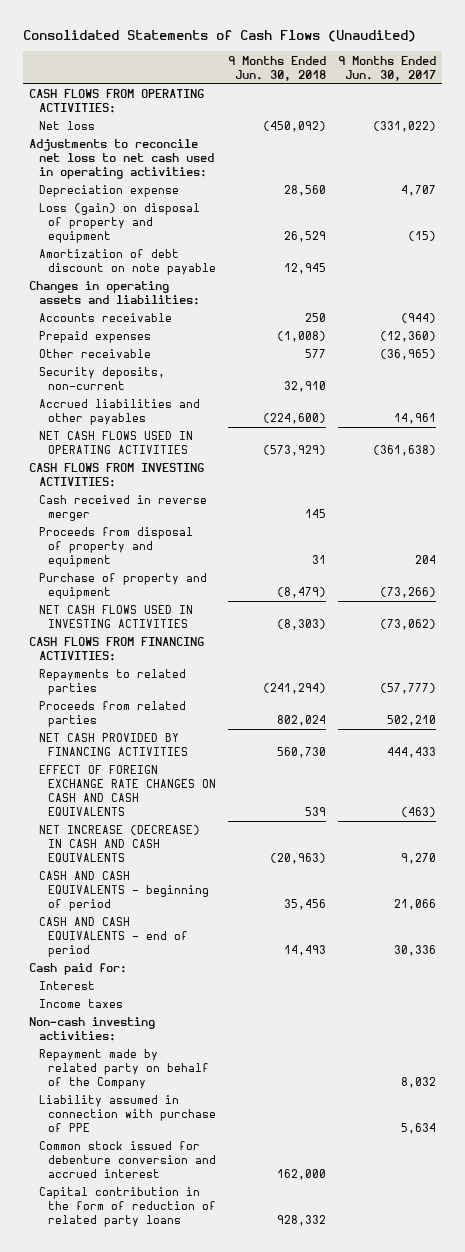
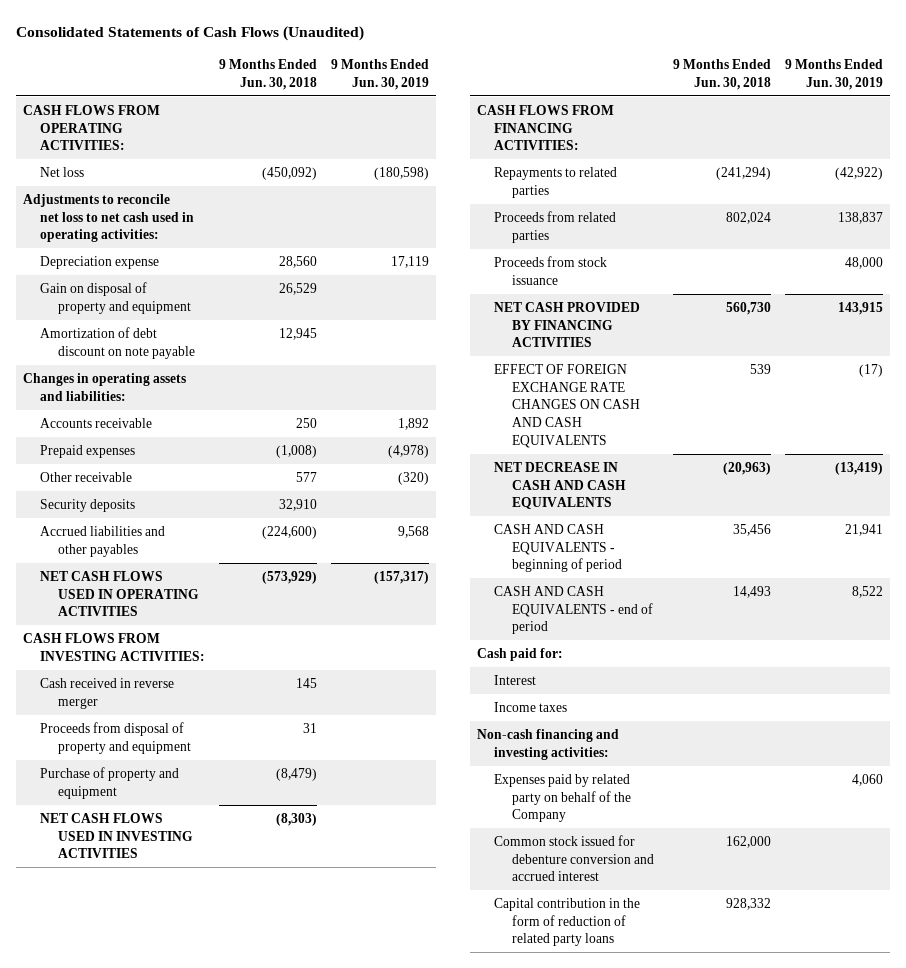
- | 9 Months Ended Jun. 30, 2018 | 9 Months Ended Jun. 30, 2017
+ | 9 Months Ended Jun. 30, 2018 | 9 Months Ended Jun. 30, 2019
- Loss (gain) on disposal of property and equipment | 26,529 | (15)
+ Gain on disposal of property and equipment | 26,529 |
- Security deposits, non-current | 32,910 |
+ Security deposits | 32,910 |
+ Proceeds from stock issuance | | 48,000
- NET INCREASE (DECREASE) IN CASH AND CASH EQUIVALENTS | (20,963) | 9,270
+ NET DECREASE IN CASH AND CASH EQUIVALENTS | (20,963) | (13,419)
- Non-cash investing activities:
- Repayment made by related party on behalf of the Company | | 8,032
- Liability assumed in connection with purchase of PPE | | 5,634
+ Non-cash financing and investing activities:
+ Expenses paid by related party on behalf of the Company | | 4,060

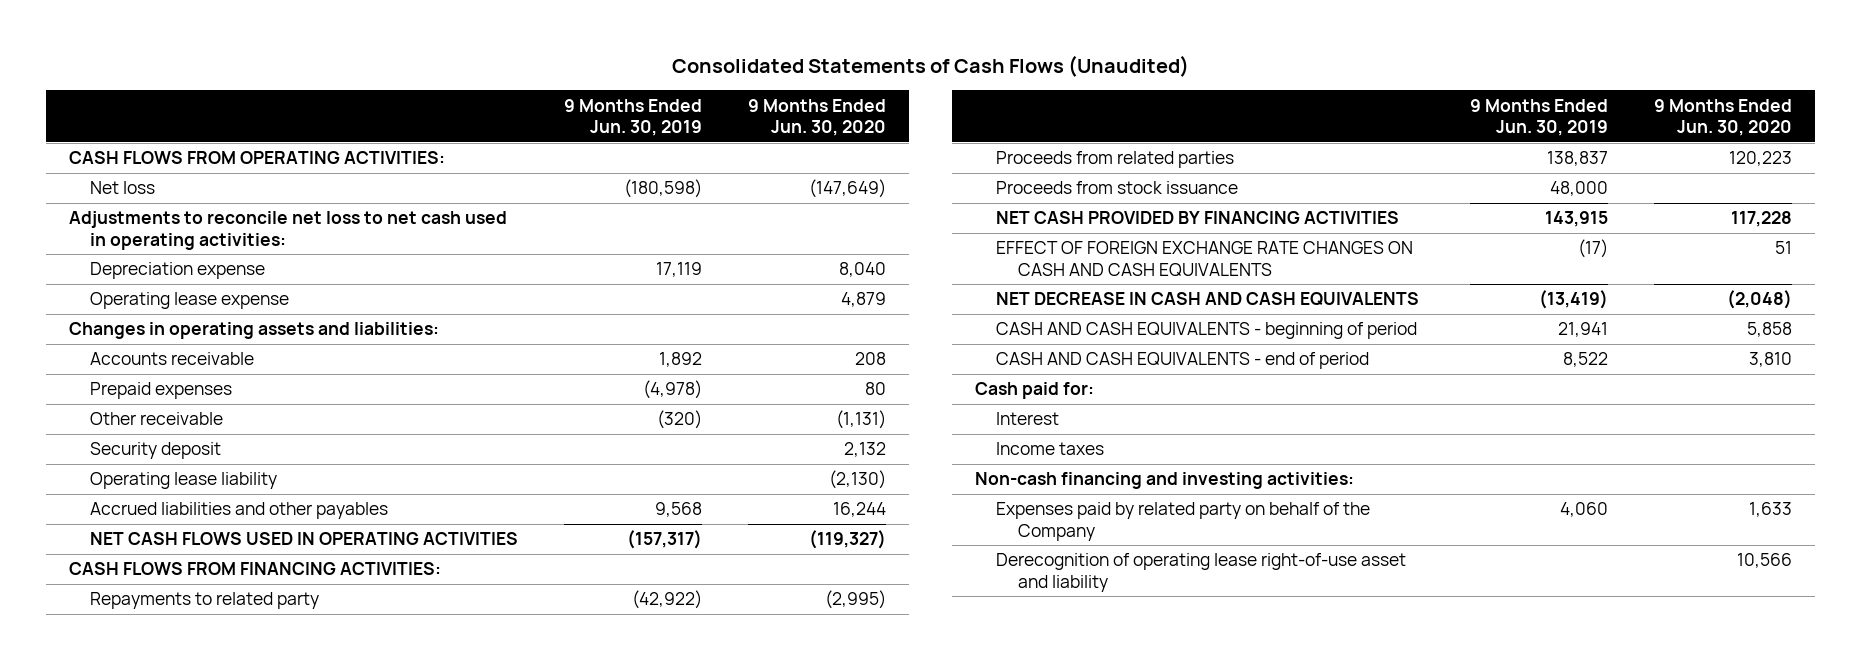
- | 9 Months Ended Jun. 30, 2018 | 9 Months Ended Jun. 30, 2019
+ | 9 Months Ended Jun. 30, 2019 | 9 Months Ended Jun. 30, 2020
- Gain on disposal of property and equipment | 26,529 |
- Amortization of debt discount on note payable | 12,945 |
+ Operating lease expense | | 4,879
- Security deposits | 32,910 |
+ Security deposit | | 2,132
+ Operating lease liability | | (2,130)
- CASH FLOWS FROM INVESTING ACTIVITIES:
- Cash received in reverse merger | 145 |
- Proceeds from disposal of property and equipment | 31 |
- Purchase of property and equipment | (8,479) |
- NET CASH FLOWS USED IN INVESTING ACTIVITIES | (8,303) |
- Repayments to related parties | (241,294) | (42,922)
+ Repayments to related party | (42,922) | (2,995)
- Common stock issued for debenture conversion and accrued interest | 162,000 |
- Capital contribution in the form of reduction of related party loans | 928,332 |
+ Derecognition of operating lease right-of-use asset and liability | | 10,566

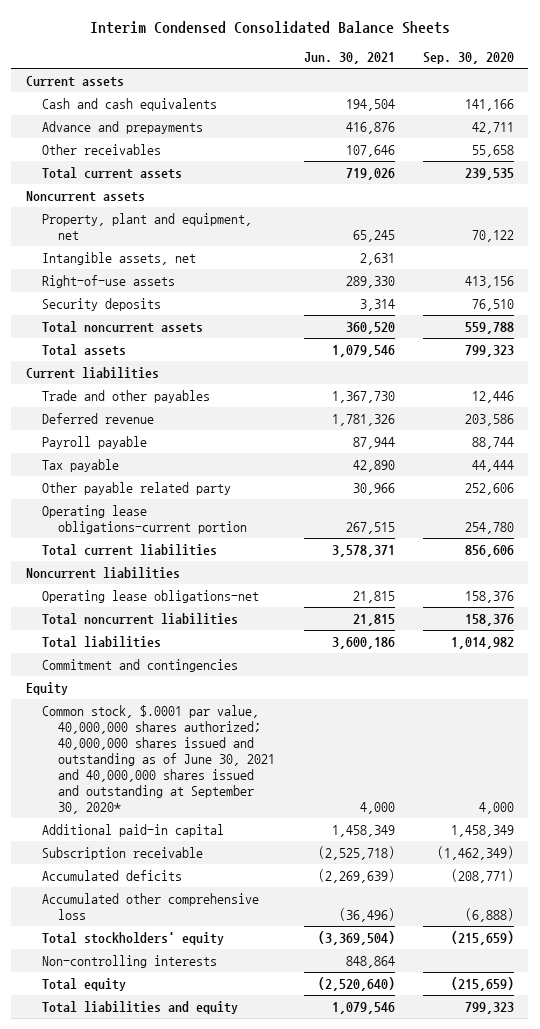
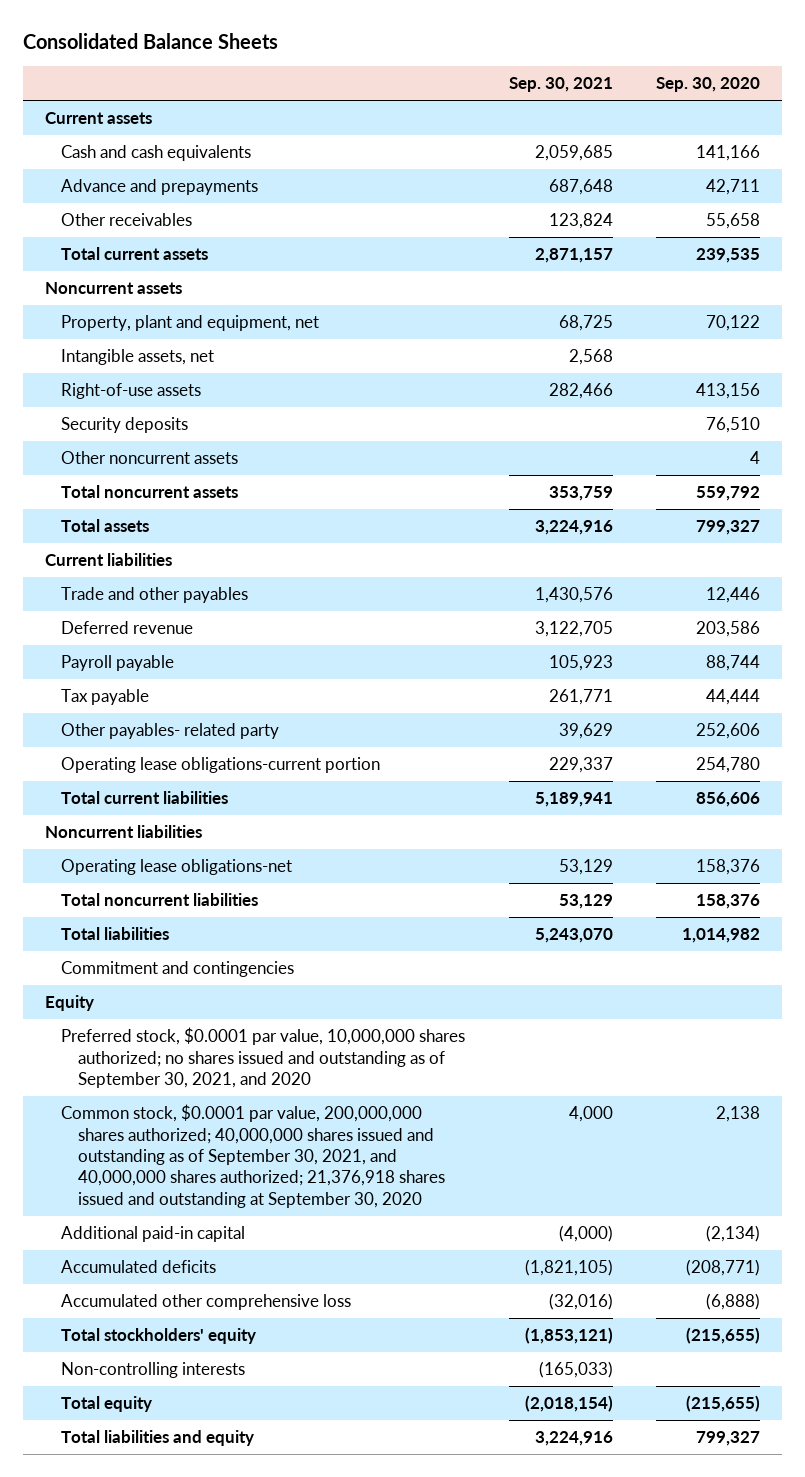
- Interim Condensed Consolidated Balance Sheets
+ Consolidated Balance Sheets
- | Jun. 30, 2021 | Sep. 30, 2020
+ | Sep. 30, 2021 | Sep. 30, 2020
- Total noncurrent assets | 360,520 | 559,788
- Total assets | 1,079,546 | 799,323
+ Other noncurrent assets | | 4
+ Total noncurrent assets | 353,759 | 559,792
+ Total assets | 3,224,916 | 799,327
- Other payable related party | 30,966 | 252,606
+ Other payables- related party | 39,629 | 252,606
- Common stock, $.0001 par value, 40,000,000 shares authorized; 40,000,000 shares issued and outstanding as of June 30, 2021 and 40,000,000 shares issued and outstanding at September 30, 2020* | 4,000 | 4,000
- Additional paid-in capital | 1,458,349 | 1,458,349
- Subscription receivable | (2,525,718) | (1,462,349)
+ Preferred stock, $0.0001 par value, 10,000,000 shares authorized; no shares issued and outstanding as of September 30, 2021, and 2020
+ Common stock, $0.0001 par value, 200,000,000 shares authorized; 40,000,000 shares issued and outstanding as of September 30, 2021, and 40,000,000 shares authorized; 21,376,918 shares issued and outstanding at September 30, 2020 | 4,000 | 2,138
+ Additional paid-in capital | (4,000) | (2,134)
- Total stockholders' equity | (3,369,504) | (215,659)
+ Total stockholders' equity | (1,853,121) | (215,655)
- Total equity | (2,520,640) | (215,659)
- Total liabilities and equity | 1,079,546 | 799,323
+ Total equity | (2,018,154) | (215,655)
+ Total liabilities and equity | 3,224,916 | 799,327

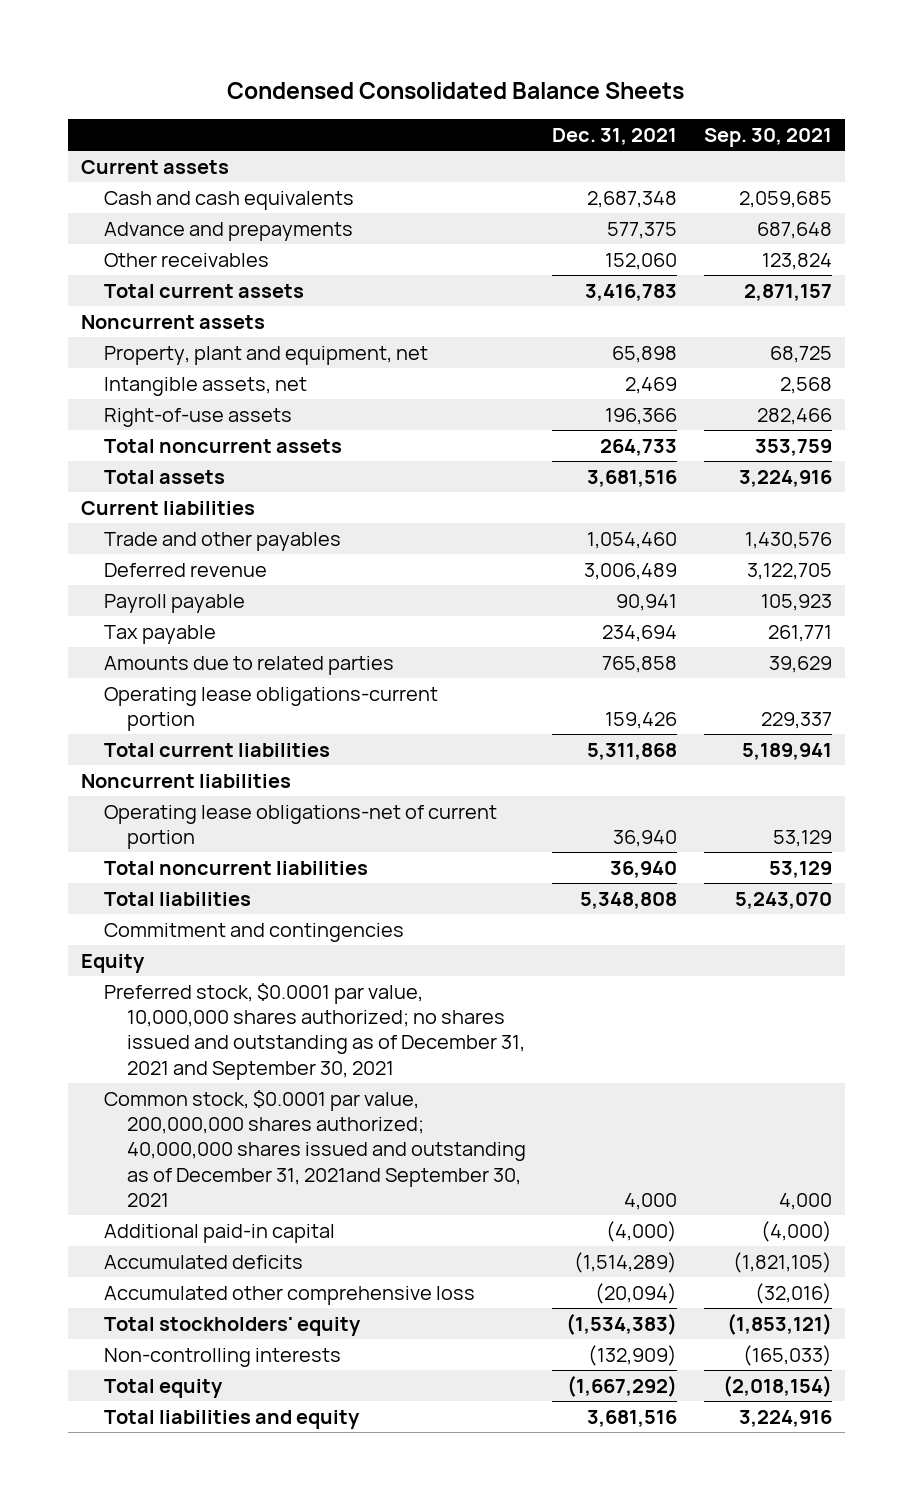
- Consolidated Balance Sheets
+ Condensed Consolidated Balance Sheets
- | Sep. 30, 2021 | Sep. 30, 2020
+ | Dec. 31, 2021 | Sep. 30, 2021
- Security deposits | | 76,510
- Other noncurrent assets | | 4
- Other payables- related party | 39,629 | 252,606
+ Amounts due to related parties | 765,858 | 39,629
- Operating lease obligations-net | 53,129 | 158,376
+ Operating lease obligations-net of current portion | 36,940 | 53,129
- Preferred stock, $0.0001 par value, 10,000,000 shares authorized; no shares issued and outstanding as of September 30, 2021, and 2020
- Common stock, $0.0001 par value, 200,000,000 shares authorized; 40,000,000 shares issued and outstanding as of September 30, 2021, and 40,000,000 shares authorized; 21,376,918 shares issued and outstanding at September 30, 2020 | 4,000 | 2,138
+ Preferred stock, $0.0001 par value, 10,000,000 shares authorized; no shares issued and outstanding as of December 31, 2021 and September 30, 2021
+ Common stock, $0.0001 par value, 200,000,000 shares authorized; 40,000,000 shares issued and outstanding as of December 31, 2021and September 30, 2021 | 4,000 | 4,000

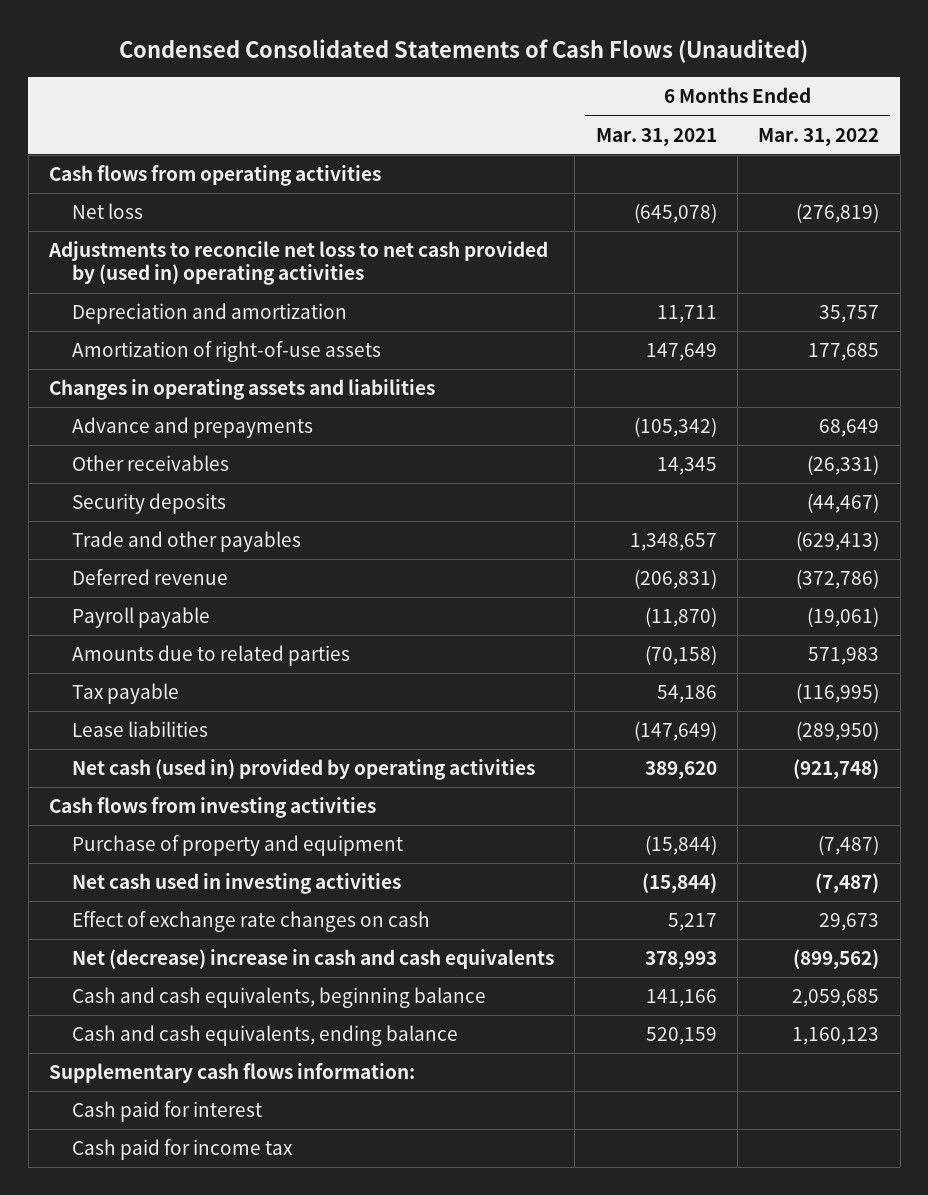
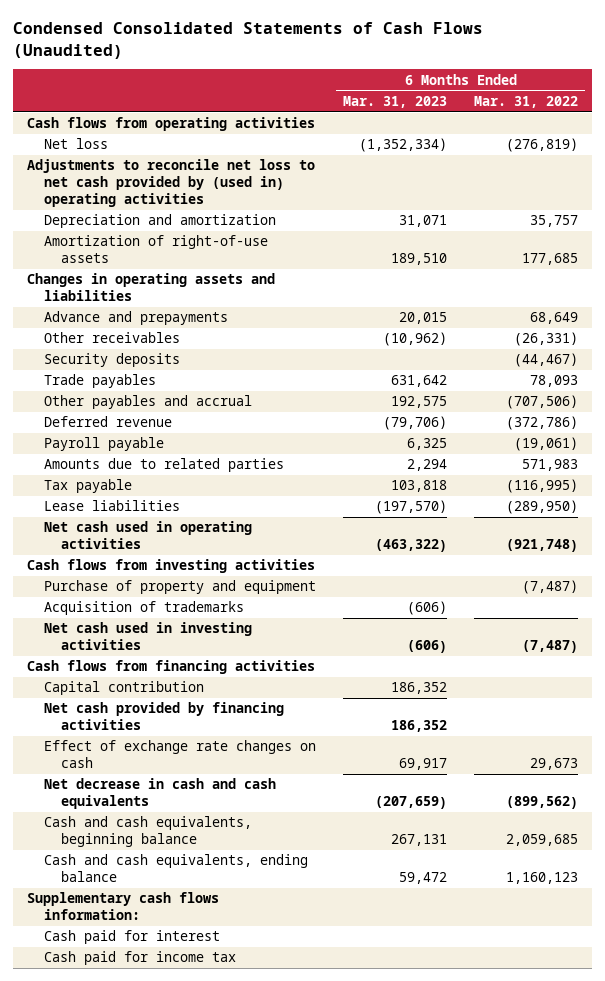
- | 6 Months Ended Mar. 31, 2021 | 6 Months Ended Mar. 31, 2022
+ | 6 Months Ended Mar. 31, 2023 | 6 Months Ended Mar. 31, 2022
- Trade and other payables | 1,348,657 | (629,413)
+ Trade payables | 631,642 | 78,093
+ Other payables and accrual | 192,575 | (707,506)
- Net cash (used in) provided by operating activities | 389,620 | (921,748)
+ Net cash used in operating activities | (463,322) | (921,748)
+ Acquisition of trademarks | (606) |
+ Cash flows from financing activities
+ Capital contribution | 186,352 |
+ Net cash provided by financing activities | 186,352 |
- Net (decrease) increase in cash and cash equivalents | 378,993 | (899,562)
+ Net decrease in cash and cash equivalents | (207,659) | (899,562)

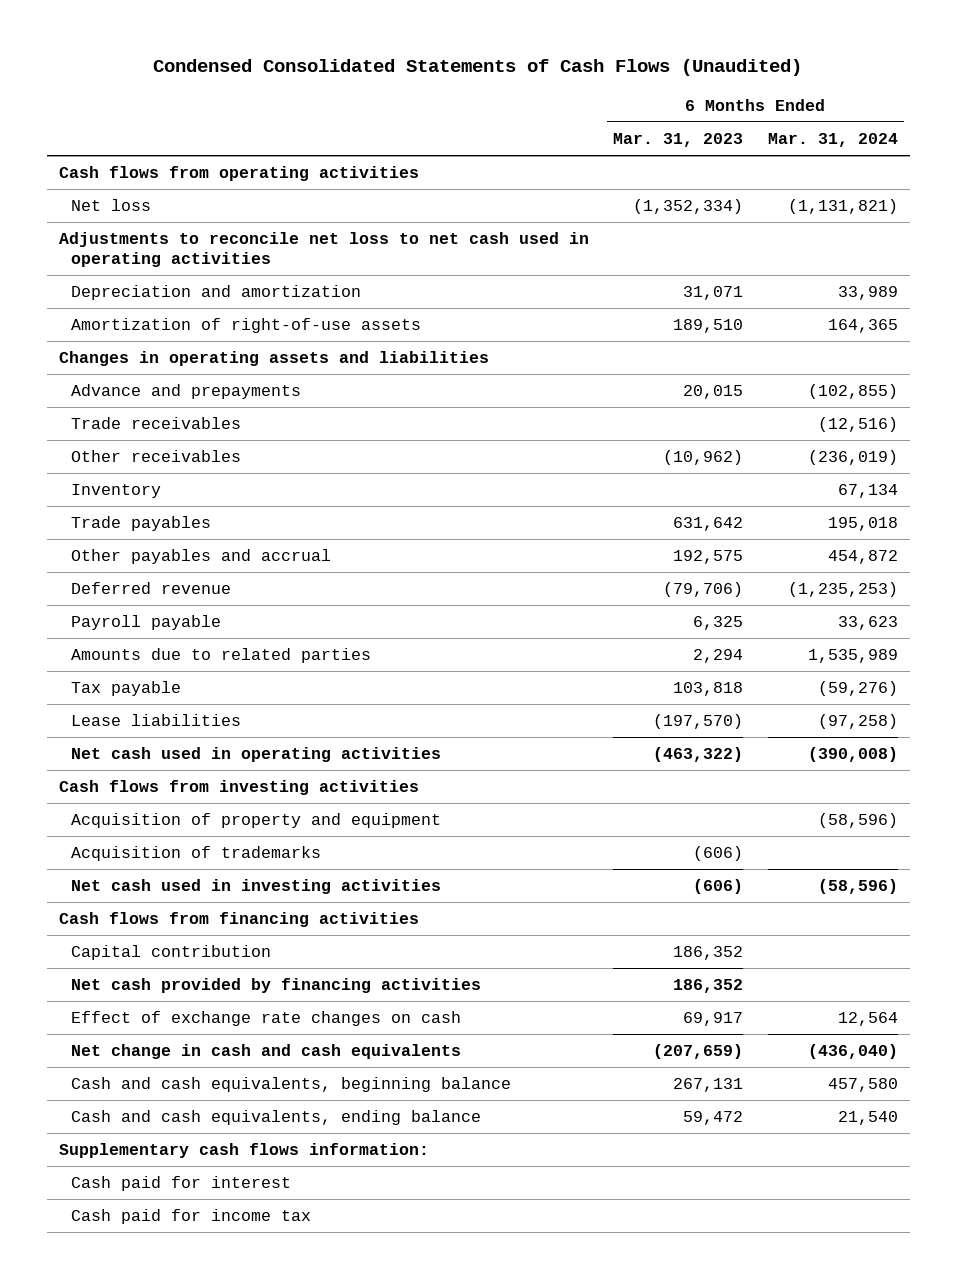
- | 6 Months Ended Mar. 31, 2023 | 6 Months Ended Mar. 31, 2022
+ | 6 Months Ended Mar. 31, 2023 | 6 Months Ended Mar. 31, 2024
- Adjustments to reconcile net loss to net cash provided by (used in) operating activities
+ Adjustments to reconcile net loss to net cash used in operating activities
+ Trade receivables | | (12,516)
- Security deposits | | (44,467)
+ Inventory | | 67,134
- Purchase of property and equipment | | (7,487)
+ Acquisition of property and equipment | | (58,596)
- Net decrease in cash and cash equivalents | (207,659) | (899,562)
+ Net change in cash and cash equivalents | (207,659) | (436,040)

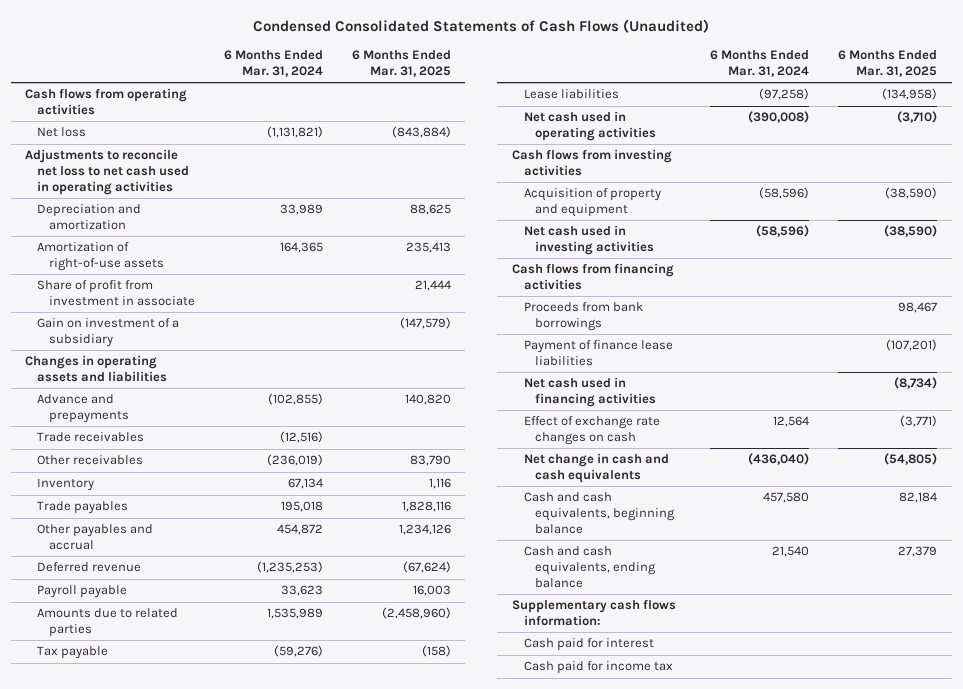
- | 6 Months Ended Mar. 31, 2023 | 6 Months Ended Mar. 31, 2024
+ | 6 Months Ended Mar. 31, 2024 | 6 Months Ended Mar. 31, 2025
+ Share of profit from investment in associate | | 21,444
+ Gain on investment of a subsidiary | | (147,579)
- Acquisition of trademarks | (606) |
- Capital contribution | 186,352 |
- Net cash provided by financing activities | 186,352 |
+ Proceeds from bank borrowings | | 98,467
+ Payment of finance lease liabilities | | (107,201)
+ Net cash used in financing activities | | (8,734)

